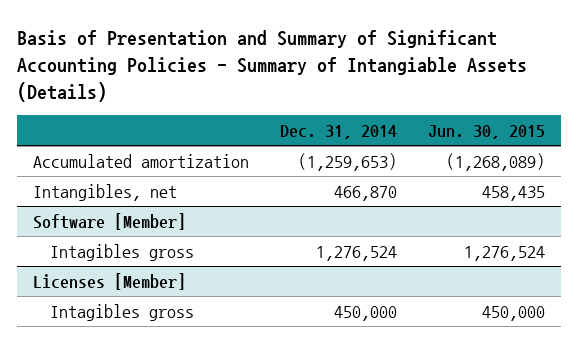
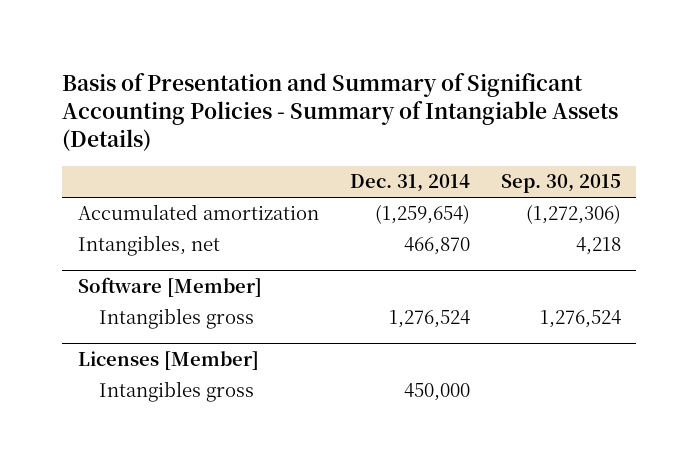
- | Dec. 31, 2014 | Jun. 30, 2015
+ | Dec. 31, 2014 | Sep. 30, 2015
- Accumulated amortization | (1,259,653) | (1,268,089)
+ Accumulated amortization | (1,259,654) | (1,272,306)
@ Software [Member]
- Intagibles gross | 1,276,524 | 1,276,524
+ Intangibles gross | 1,276,524 | 1,276,524
@ Licenses [Member]
- Intagibles gross | 450,000 | 450,000
+ Intangibles gross | 450,000 |

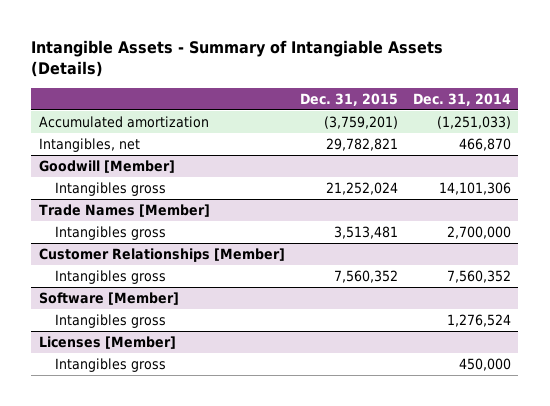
- Basis of Presentation and Summary of Significant Accounting Policies - Summary of Intangiable Assets (Details)
+ Intangible Assets - Summary of Intangiable Assets (Details)
- | Dec. 31, 2014 | Sep. 30, 2015
+ | Dec. 31, 2015 | Dec. 31, 2014
- Accumulated amortization | (1,259,654) | (1,272,306)
+ Accumulated amortization | (3,759,201) | (1,251,033)
+ Goodwill [Member]
+ Intangibles gross | 21,252,024 | 14,101,306
+ Trade Names [Member]
+ Intangibles gross | 3,513,481 | 2,700,000
+ Customer Relationships [Member]
+ Intangibles gross | 7,560,352 | 7,560,352

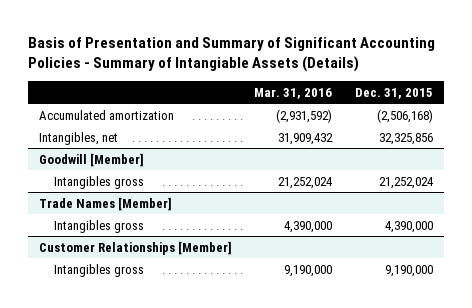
- Intangible Assets - Summary of Intangiable Assets (Details)
+ Basis of Presentation and Summary of Significant Accounting Policies - Summary of Intangiable Assets (Details)
- | Dec. 31, 2015 | Dec. 31, 2014
+ | Mar. 31, 2016 | Dec. 31, 2015
- Accumulated amortization | (3,759,201) | (1,251,033)
- Intangibles, net | 29,782,821 | 466,870
+ Accumulated amortization | (2,931,592) | (2,506,168)
+ Intangibles, net | 31,909,432 | 32,325,856
@ Trade Names [Member]
- Intangibles gross | 3,513,481 | 2,700,000
+ Intangibles gross | 4,390,000 | 4,390,000
@ Customer Relationships [Member]
- Intangibles gross | 7,560,352 | 7,560,352
- Software [Member]
- Intangibles gross | | 1,276,524
- Licenses [Member]
- Intangibles gross | | 450,000
@ Customer Relationships [Member]
+ Intangibles gross | 9,190,000 | 9,190,000

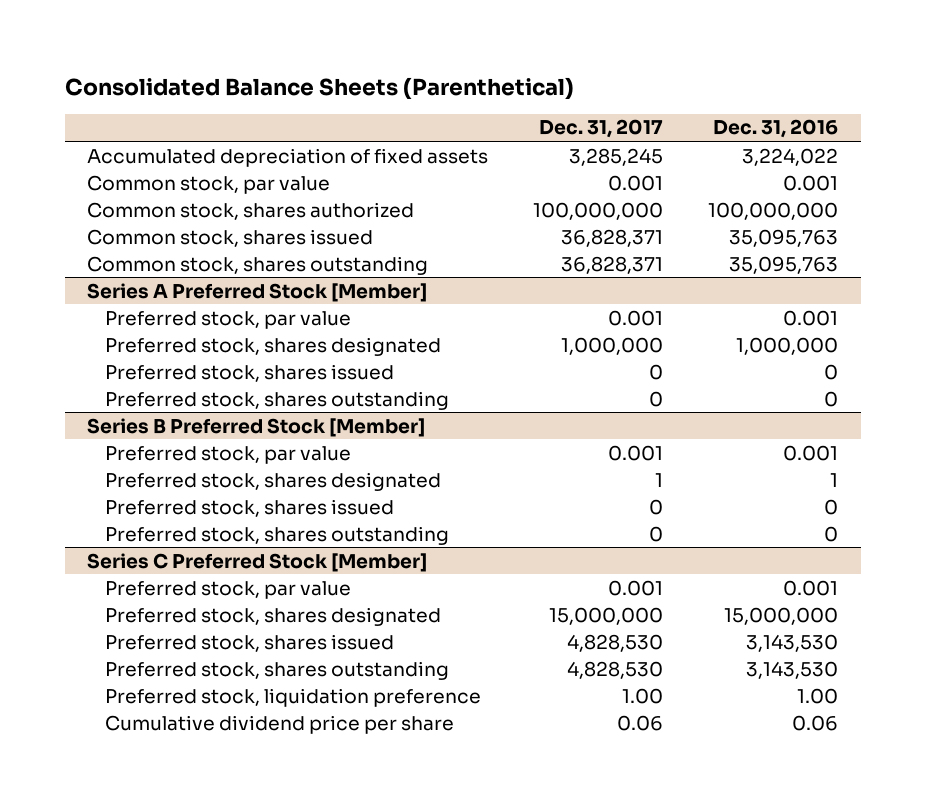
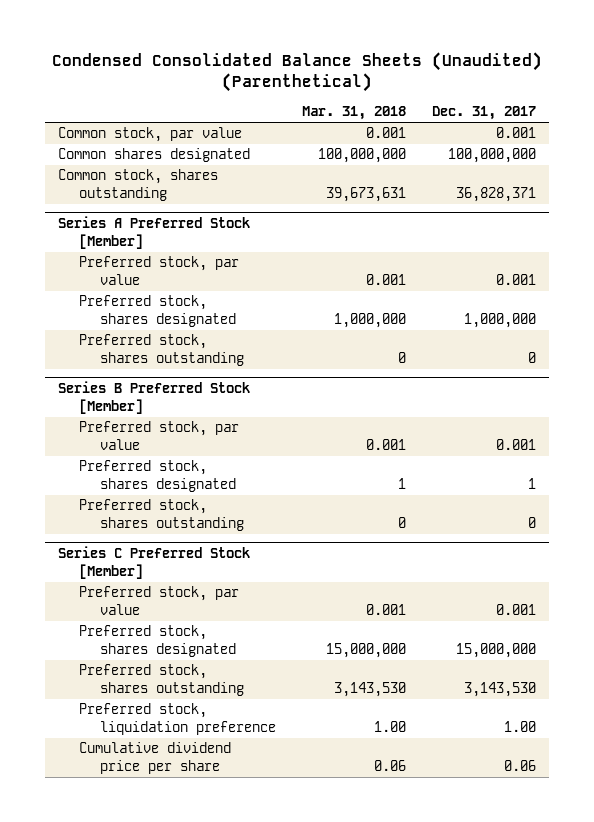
- Consolidated Balance Sheets (Parenthetical)
+ Condensed Consolidated Balance Sheets (Unaudited) (Parenthetical)
- | Dec. 31, 2017 | Dec. 31, 2016
+ | Mar. 31, 2018 | Dec. 31, 2017
- Accumulated depreciation of fixed assets | 3,285,245 | 3,224,022
- Common stock, shares authorized | 100,000,000 | 100,000,000
- Common stock, shares issued | 36,828,371 | 35,095,763
+ Common shares designated | 100,000,000 | 100,000,000
@ Series A Preferred Stock [Member]
- Preferred stock, shares issued | 0 | 0
@ Series B Preferred Stock [Member]
- Preferred stock, shares issued | 0 | 0
@ Series C Preferred Stock [Member]
- Preferred stock, shares issued | 4,828,530 | 3,143,530
- Preferred stock, shares outstanding | 4,828,530 | 3,143,530
+ Preferred stock, shares outstanding | 3,143,530 | 3,143,530

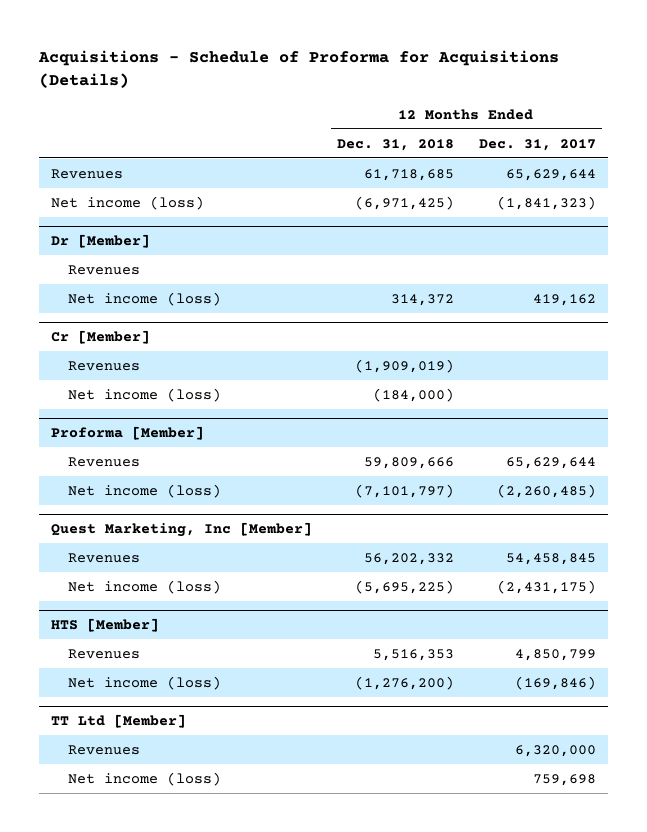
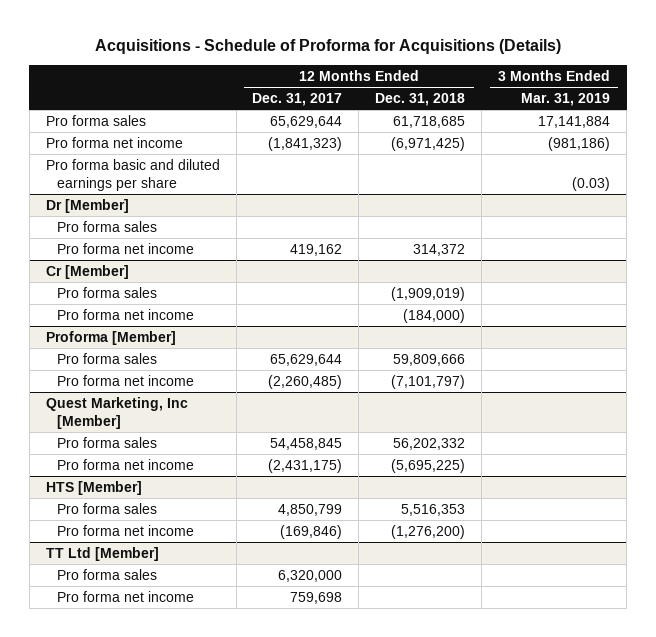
- | 12 Months Ended Dec. 31, 2018 | 12 Months Ended Dec. 31, 2017
+ | 12 Months Ended Dec. 31, 2017 | 12 Months Ended Dec. 31, 2018 | 3 Months Ended Mar. 31, 2019
- Revenues | 61,718,685 | 65,629,644
- Net income (loss) | (6,971,425) | (1,841,323)
+ Pro forma sales | 65,629,644 | 61,718,685 | 17,141,884
+ Pro forma net income | (1,841,323) | (6,971,425) | (981,186)
+ Pro forma basic and diluted earnings per share | | | (0.03)
@ Dr [Member]
- Revenues
- Net income (loss) | 314,372 | 419,162
+ Pro forma sales
+ Pro forma net income | 419,162 | 314,372 |
@ Cr [Member]
- Revenues | (1,909,019) |
- Net income (loss) | (184,000) |
+ Pro forma sales | | (1,909,019) |
+ Pro forma net income | | (184,000) |
@ Proforma [Member]
- Revenues | 59,809,666 | 65,629,644
- Net income (loss) | (7,101,797) | (2,260,485)
+ Pro forma sales | 65,629,644 | 59,809,666 |
+ Pro forma net income | (2,260,485) | (7,101,797) |
@ Quest Marketing, Inc [Member]
- Revenues | 56,202,332 | 54,458,845
- Net income (loss) | (5,695,225) | (2,431,175)
+ Pro forma sales | 54,458,845 | 56,202,332 |
+ Pro forma net income | (2,431,175) | (5,695,225) |
@ HTS [Member]
- Revenues | 5,516,353 | 4,850,799
- Net income (loss) | (1,276,200) | (169,846)
+ Pro forma sales | 4,850,799 | 5,516,353 |
+ Pro forma net income | (169,846) | (1,276,200) |
@ TT Ltd [Member]
- Revenues | | 6,320,000
- Net income (loss) | | 759,698
+ Pro forma sales | 6,320,000 | |
+ Pro forma net income | 759,698 | |

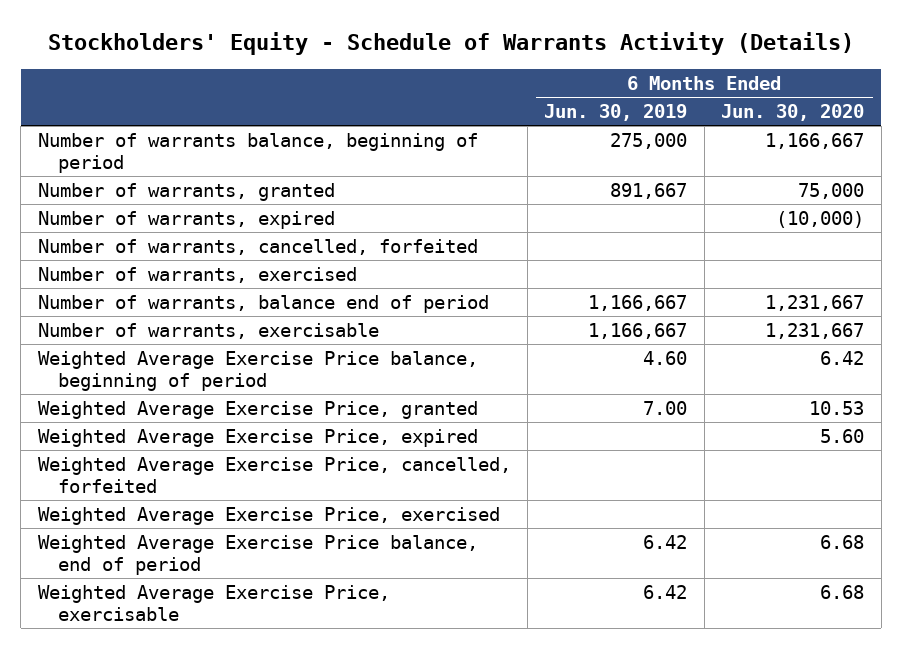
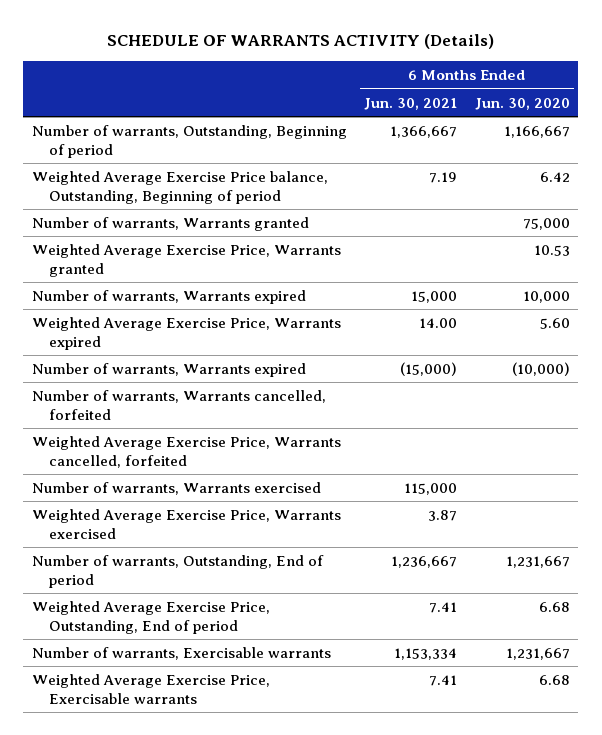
- Stockholders' Equity - Schedule of Warrants Activity (Details)
+ SCHEDULE OF WARRANTS ACTIVITY (Details)
- | 6 Months Ended Jun. 30, 2019 | 6 Months Ended Jun. 30, 2020
+ | 6 Months Ended Jun. 30, 2021 | 6 Months Ended Jun. 30, 2020
- Number of warrants balance, beginning of period | 275,000 | 1,166,667
- Number of warrants, granted | 891,667 | 75,000
- Number of warrants, expired | | (10,000)
- Number of warrants, cancelled, forfeited
- Number of warrants, exercised
- Number of warrants, balance end of period | 1,166,667 | 1,231,667
- Number of warrants, exercisable | 1,166,667 | 1,231,667
- Weighted Average Exercise Price balance, beginning of period | 4.60 | 6.42
- Weighted Average Exercise Price, granted | 7.00 | 10.53
- Weighted Average Exercise Price, expired | | 5.60
- Weighted Average Exercise Price, cancelled, forfeited
- Weighted Average Exercise Price, exercised
- Weighted Average Exercise Price balance, end of period | 6.42 | 6.68
- Weighted Average Exercise Price, exercisable | 6.42 | 6.68
+ Number of warrants, Outstanding, Beginning of period | 1,366,667 | 1,166,667
+ Weighted Average Exercise Price balance, Outstanding, Beginning of period | 7.19 | 6.42
+ Number of warrants, Warrants granted | | 75,000
+ Weighted Average Exercise Price, Warrants granted | | 10.53
+ Number of warrants, Warrants expired | 15,000 | 10,000
+ Weighted Average Exercise Price, Warrants expired | 14.00 | 5.60
+ Number of warrants, Warrants expired | (15,000) | (10,000)
+ Number of warrants, Warrants cancelled, forfeited
+ Weighted Average Exercise Price, Warrants cancelled, forfeited
+ Number of warrants, Warrants exercised | 115,000 |
+ Weighted Average Exercise Price, Warrants exercised | 3.87 |
+ Number of warrants, Outstanding, End of period | 1,236,667 | 1,231,667
+ Weighted Average Exercise Price, Outstanding, End of period | 7.41 | 6.68
+ Number of warrants, Exercisable warrants | 1,153,334 | 1,231,667
+ Weighted Average Exercise Price, Exercisable warrants | 7.41 | 6.68

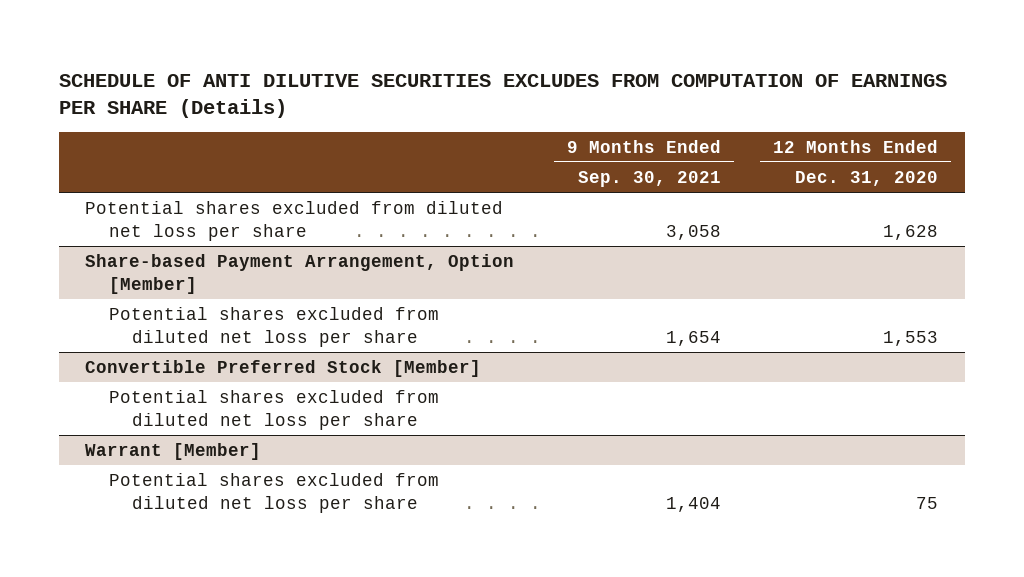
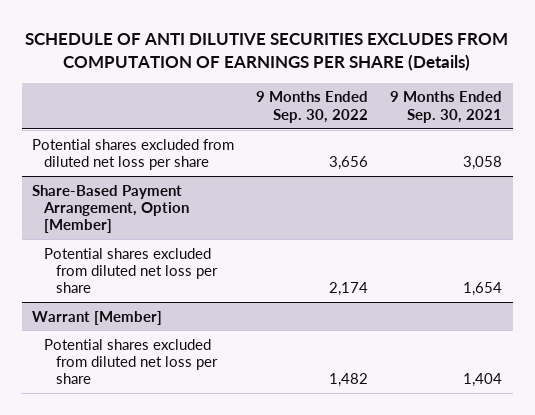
- | 9 Months Ended Sep. 30, 2021 | 12 Months Ended Dec. 31, 2020
+ | 9 Months Ended Sep. 30, 2022 | 9 Months Ended Sep. 30, 2021
- Share-based Payment Arrangement, Option [Member]
+ Share-Based Payment Arrangement, Option [Member]
- Convertible Preferred Stock [Member]
- Potential shares excluded from diluted net loss per share

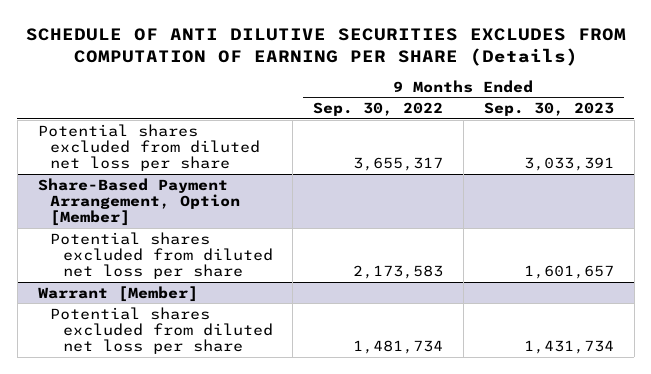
- SCHEDULE OF ANTI DILUTIVE SECURITIES EXCLUDES FROM COMPUTATION OF EARNINGS PER SHARE (Details)
+ SCHEDULE OF ANTI DILUTIVE SECURITIES EXCLUDES FROM COMPUTATION OF EARNING PER SHARE (Details)
- | 9 Months Ended Sep. 30, 2022 | 9 Months Ended Sep. 30, 2021
+ | 9 Months Ended Sep. 30, 2022 | 9 Months Ended Sep. 30, 2023
- Potential shares excluded from diluted net loss per share | 3,656 | 3,058
+ Potential shares excluded from diluted net loss per share | 3,655,317 | 3,033,391
@ Share-Based Payment Arrangement, Option [Member]
- Potential shares excluded from diluted net loss per share | 2,174 | 1,654
+ Potential shares excluded from diluted net loss per share | 2,173,583 | 1,601,657
@ Warrant [Member]
- Potential shares excluded from diluted net loss per share | 1,482 | 1,404
+ Potential shares excluded from diluted net loss per share | 1,481,734 | 1,431,734

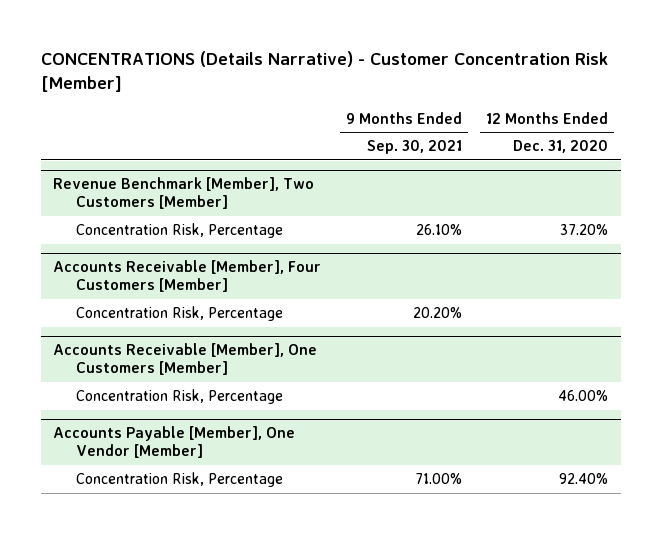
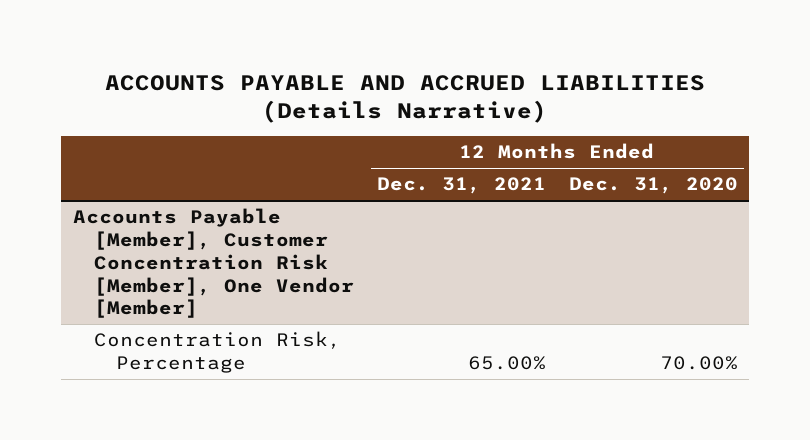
- CONCENTRATIONS (Details Narrative) - Customer Concentration Risk [Member]
+ ACCOUNTS PAYABLE AND ACCRUED LIABILITIES (Details Narrative)
- | 9 Months Ended Sep. 30, 2021 | 12 Months Ended Dec. 31, 2020
+ | 12 Months Ended Dec. 31, 2021 | 12 Months Ended Dec. 31, 2020
- Revenue Benchmark [Member], Two Customers [Member]
- Concentration Risk, Percentage | 26.10% | 37.20%
- Accounts Receivable [Member], Four Customers [Member]
- Concentration Risk, Percentage | 20.20% |
- Accounts Receivable [Member], One Customers [Member]
- Concentration Risk, Percentage | | 46.00%
- Accounts Payable [Member], One Vendor [Member]
- Concentration Risk, Percentage | 71.00% | 92.40%
+ Accounts Payable [Member], Customer Concentration Risk [Member], One Vendor [Member]
+ Concentration Risk, Percentage | 65.00% | 70.00%

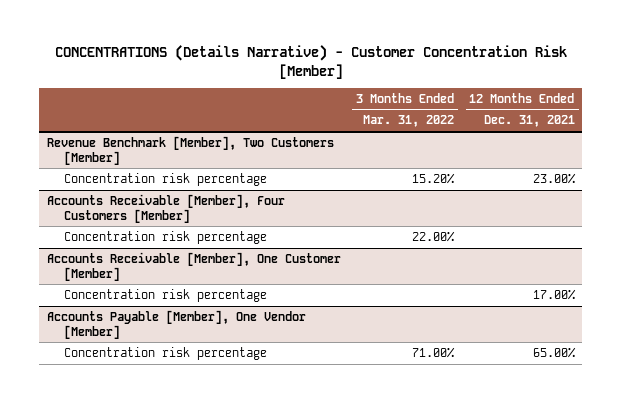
- ACCOUNTS PAYABLE AND ACCRUED LIABILITIES (Details Narrative)
+ CONCENTRATIONS (Details Narrative) - Customer Concentration Risk [Member]
- | 12 Months Ended Dec. 31, 2021 | 12 Months Ended Dec. 31, 2020
+ | 3 Months Ended Mar. 31, 2022 | 12 Months Ended Dec. 31, 2021
- Accounts Payable [Member], Customer Concentration Risk [Member], One Vendor [Member]
- Concentration Risk, Percentage | 65.00% | 70.00%
+ Revenue Benchmark [Member], Two Customers [Member]
+ Concentration risk percentage | 15.20% | 23.00%
+ Accounts Receivable [Member], Four Customers [Member]
+ Concentration risk percentage | 22.00% |
+ Accounts Receivable [Member], One Customer [Member]
+ Concentration risk percentage | | 17.00%
+ Accounts Payable [Member], One Vendor [Member]
+ Concentration risk percentage | 71.00% | 65.00%

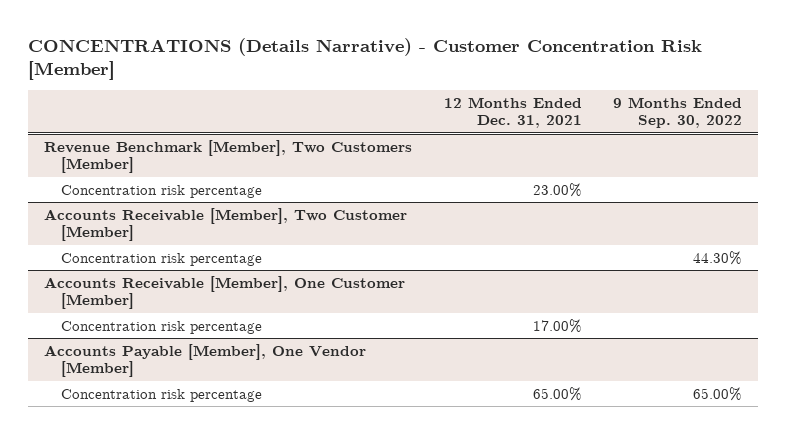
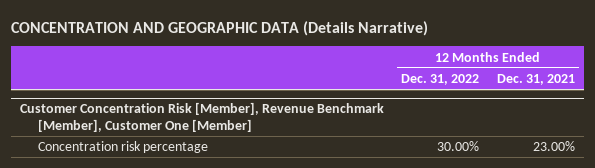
- CONCENTRATIONS (Details Narrative) - Customer Concentration Risk [Member]
+ CONCENTRATION AND GEOGRAPHIC DATA (Details Narrative)
- | 12 Months Ended Dec. 31, 2021 | 9 Months Ended Sep. 30, 2022
+ | 12 Months Ended Dec. 31, 2022 | 12 Months Ended Dec. 31, 2021
- Revenue Benchmark [Member], Two Customers [Member]
+ Customer Concentration Risk [Member], Revenue Benchmark [Member], Customer One [Member]
- Accounts Receivable [Member], Two Customer [Member]
- Concentration risk percentage | | 44.30%
- Accounts Receivable [Member], One Customer [Member]
- Concentration risk percentage | 17.00% |
- Accounts Payable [Member], One Vendor [Member]
- Concentration risk percentage | 65.00% | 65.00%

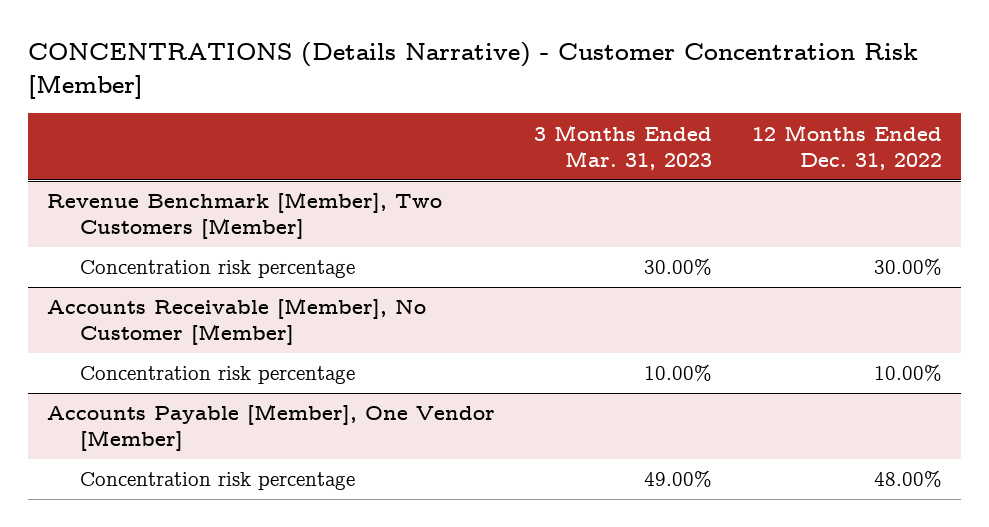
- CONCENTRATION AND GEOGRAPHIC DATA (Details Narrative)
+ CONCENTRATIONS (Details Narrative) - Customer Concentration Risk [Member]
- | 12 Months Ended Dec. 31, 2022 | 12 Months Ended Dec. 31, 2021
+ | 3 Months Ended Mar. 31, 2023 | 12 Months Ended Dec. 31, 2022
- Customer Concentration Risk [Member], Revenue Benchmark [Member], Customer One [Member]
+ Revenue Benchmark [Member], Two Customers [Member]
+ Accounts Receivable [Member], No Customer [Member]
+ Concentration risk percentage | 10.00% | 10.00%
+ Accounts Payable [Member], One Vendor [Member]
+ Concentration risk percentage | 49.00% | 48.00%

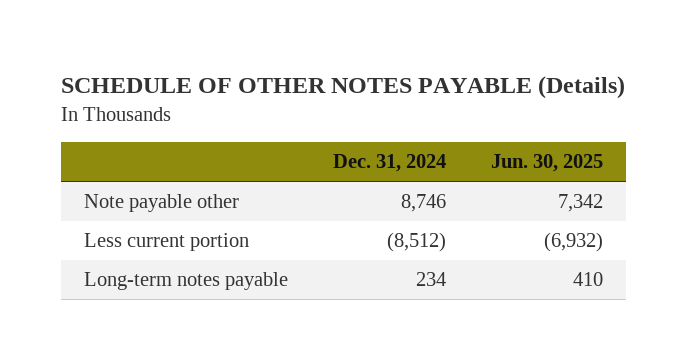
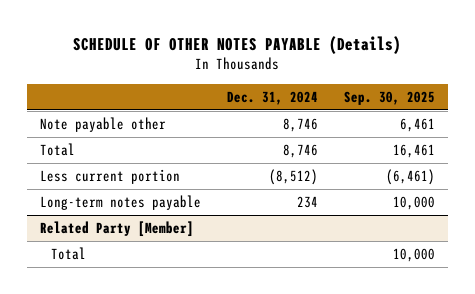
- | Dec. 31, 2024 | Jun. 30, 2025
+ | Dec. 31, 2024 | Sep. 30, 2025
+ Total | 8,746 | 16,461
+ Related Party [Member]
+ Total | | 10,000

